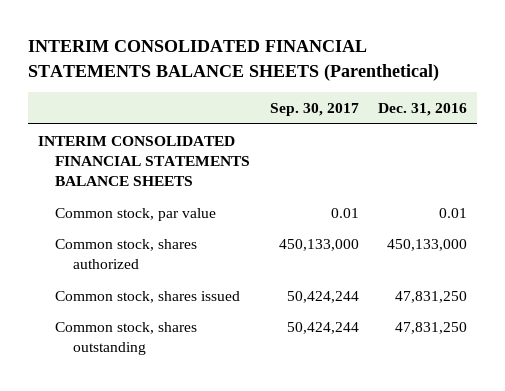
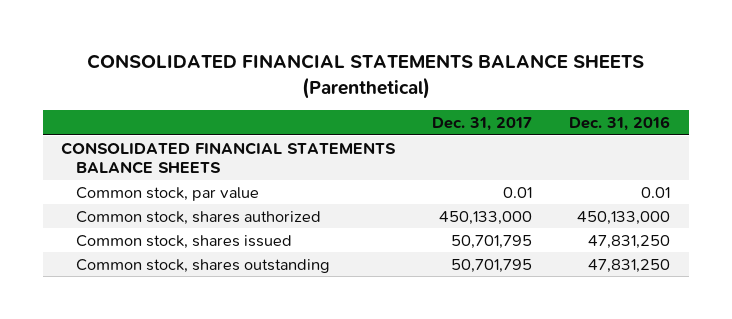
- INTERIM CONSOLIDATED FINANCIAL STATEMENTS BALANCE SHEETS (Parenthetical)
+ CONSOLIDATED FINANCIAL STATEMENTS BALANCE SHEETS (Parenthetical)
- | Sep. 30, 2017 | Dec. 31, 2016
+ | Dec. 31, 2017 | Dec. 31, 2016
- INTERIM CONSOLIDATED FINANCIAL STATEMENTS BALANCE SHEETS
+ CONSOLIDATED FINANCIAL STATEMENTS BALANCE SHEETS

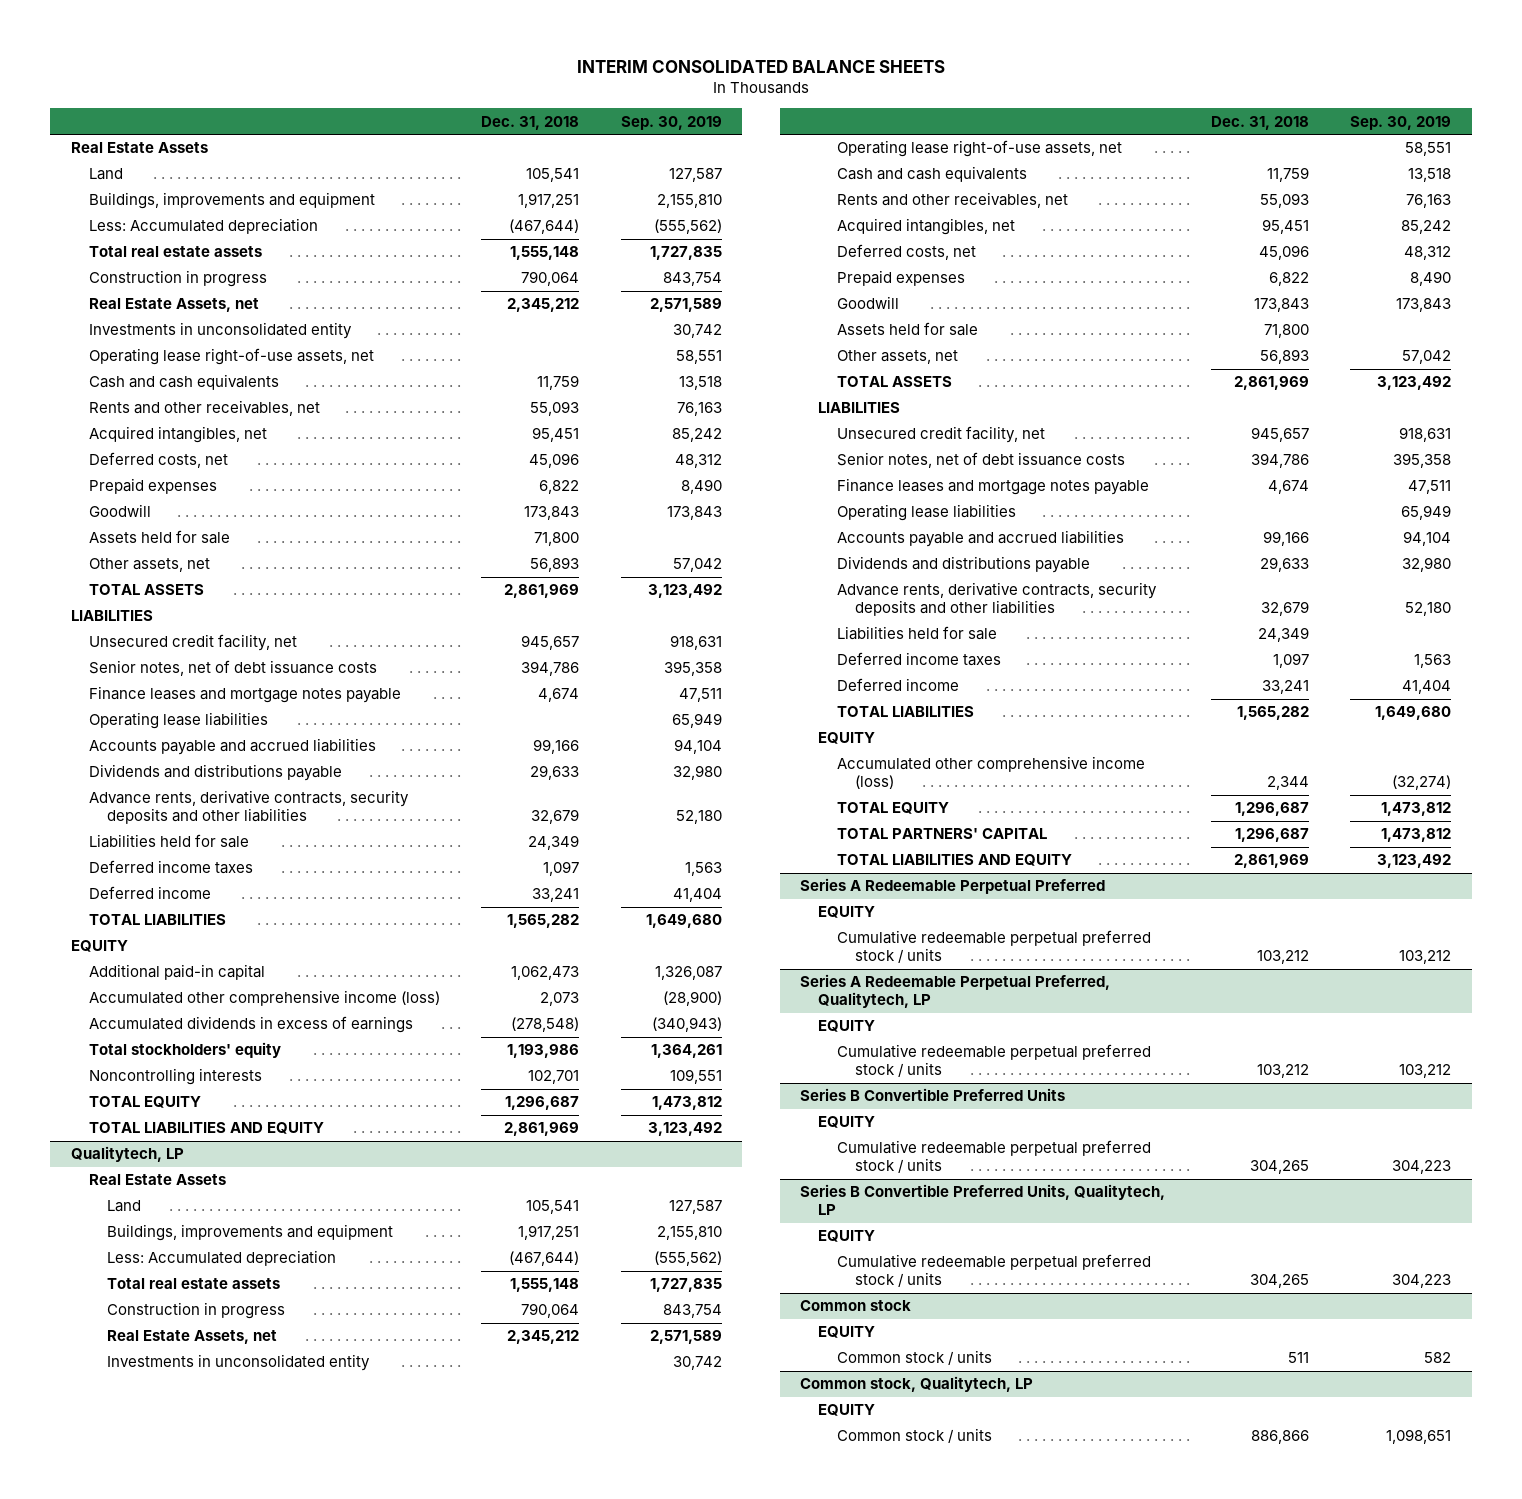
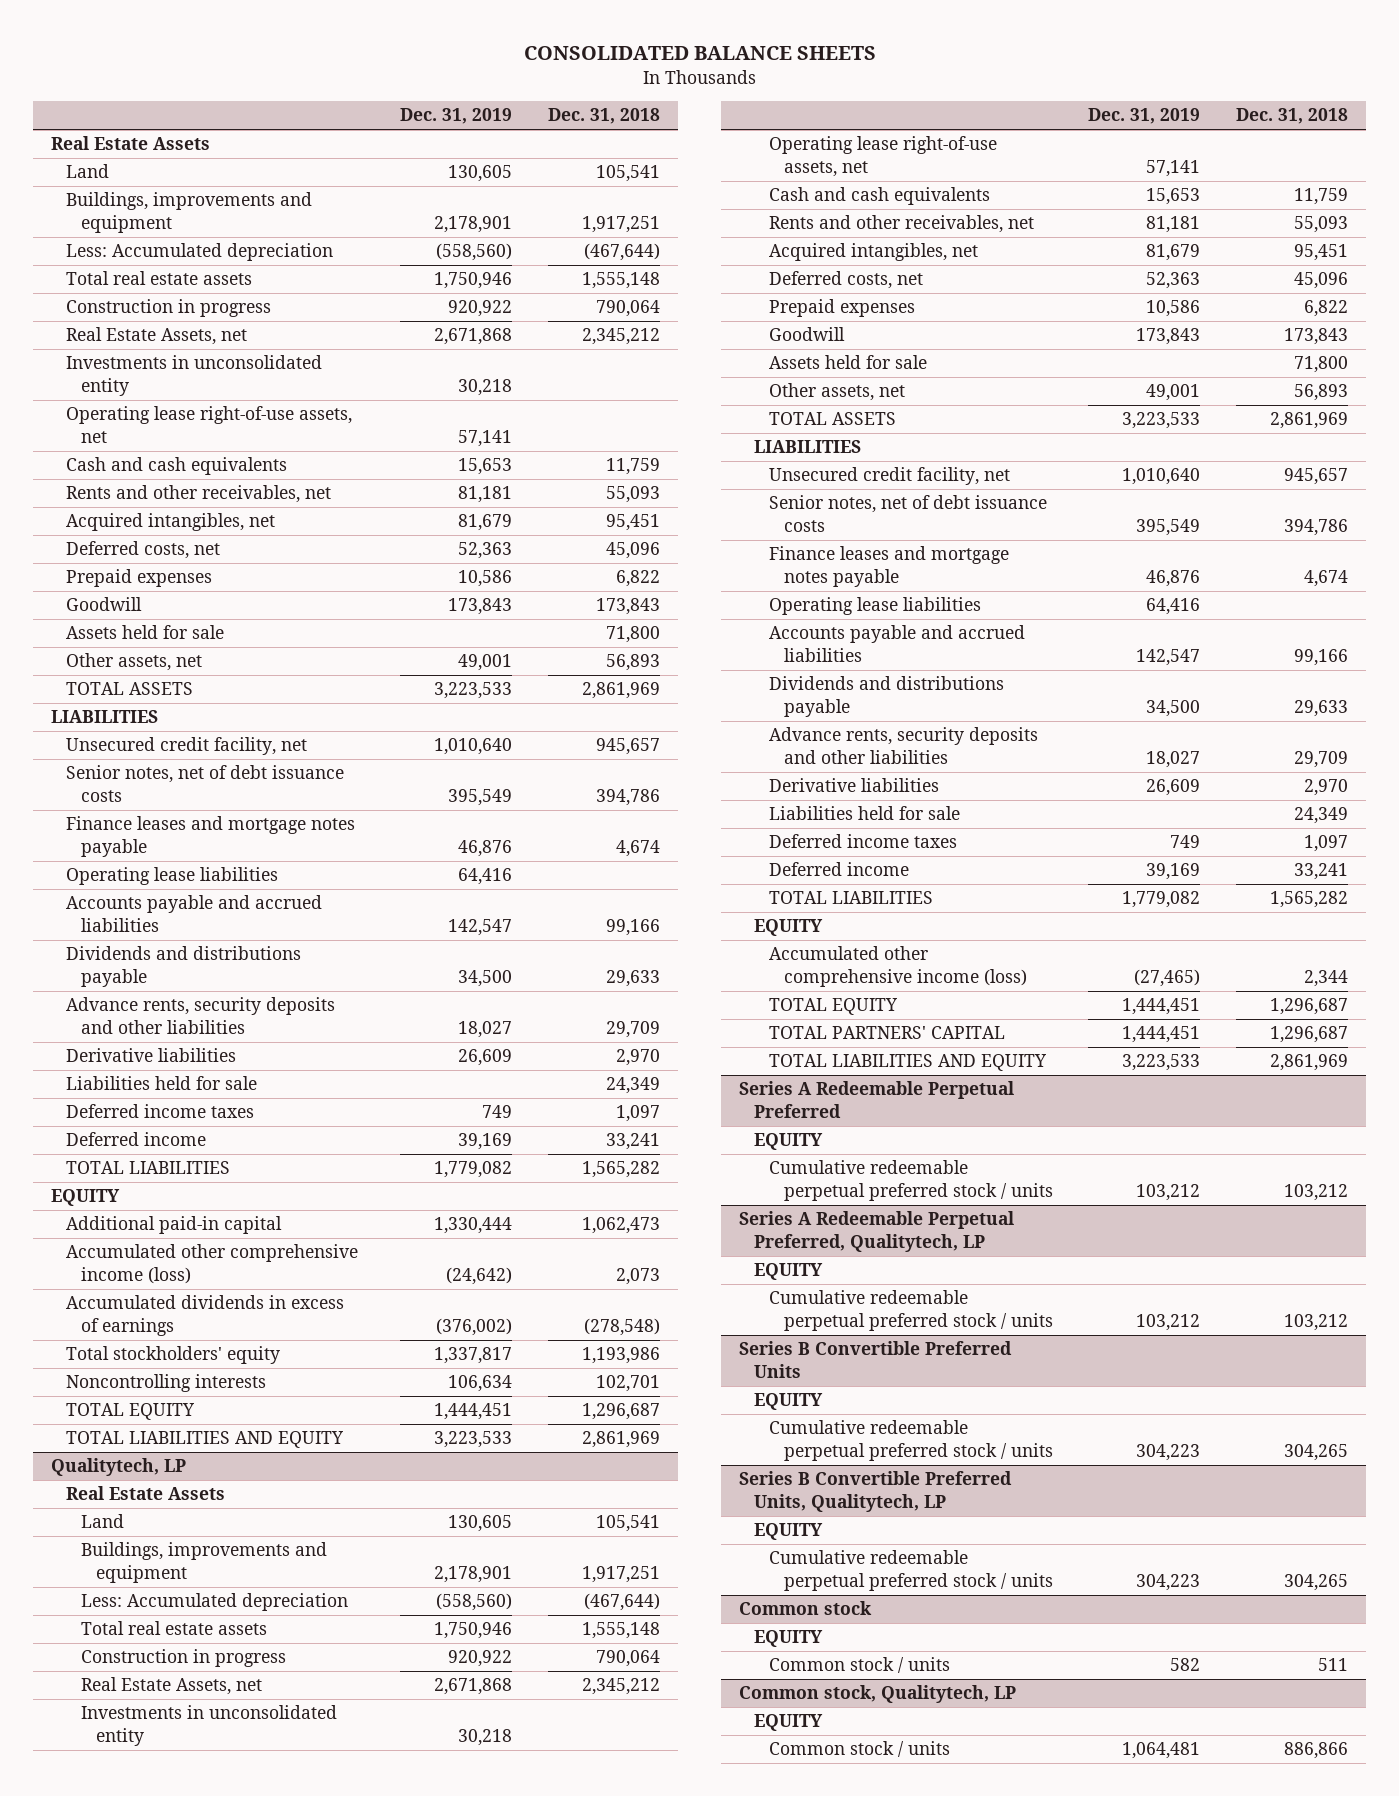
- INTERIM CONSOLIDATED BALANCE SHEETS
+ CONSOLIDATED BALANCE SHEETS
- | Dec. 31, 2018 | Sep. 30, 2019
+ | Dec. 31, 2019 | Dec. 31, 2018
- Advance rents, derivative contracts, security deposits and other liabilities | 32,679 | 52,180
+ Advance rents, security deposits and other liabilities | 18,027 | 29,709
+ Derivative liabilities | 26,609 | 2,970
@ Qualitytech, LP
- Advance rents, derivative contracts, security deposits and other liabilities | 32,679 | 52,180
+ Advance rents, security deposits and other liabilities | 18,027 | 29,709
+ Derivative liabilities | 26,609 | 2,970

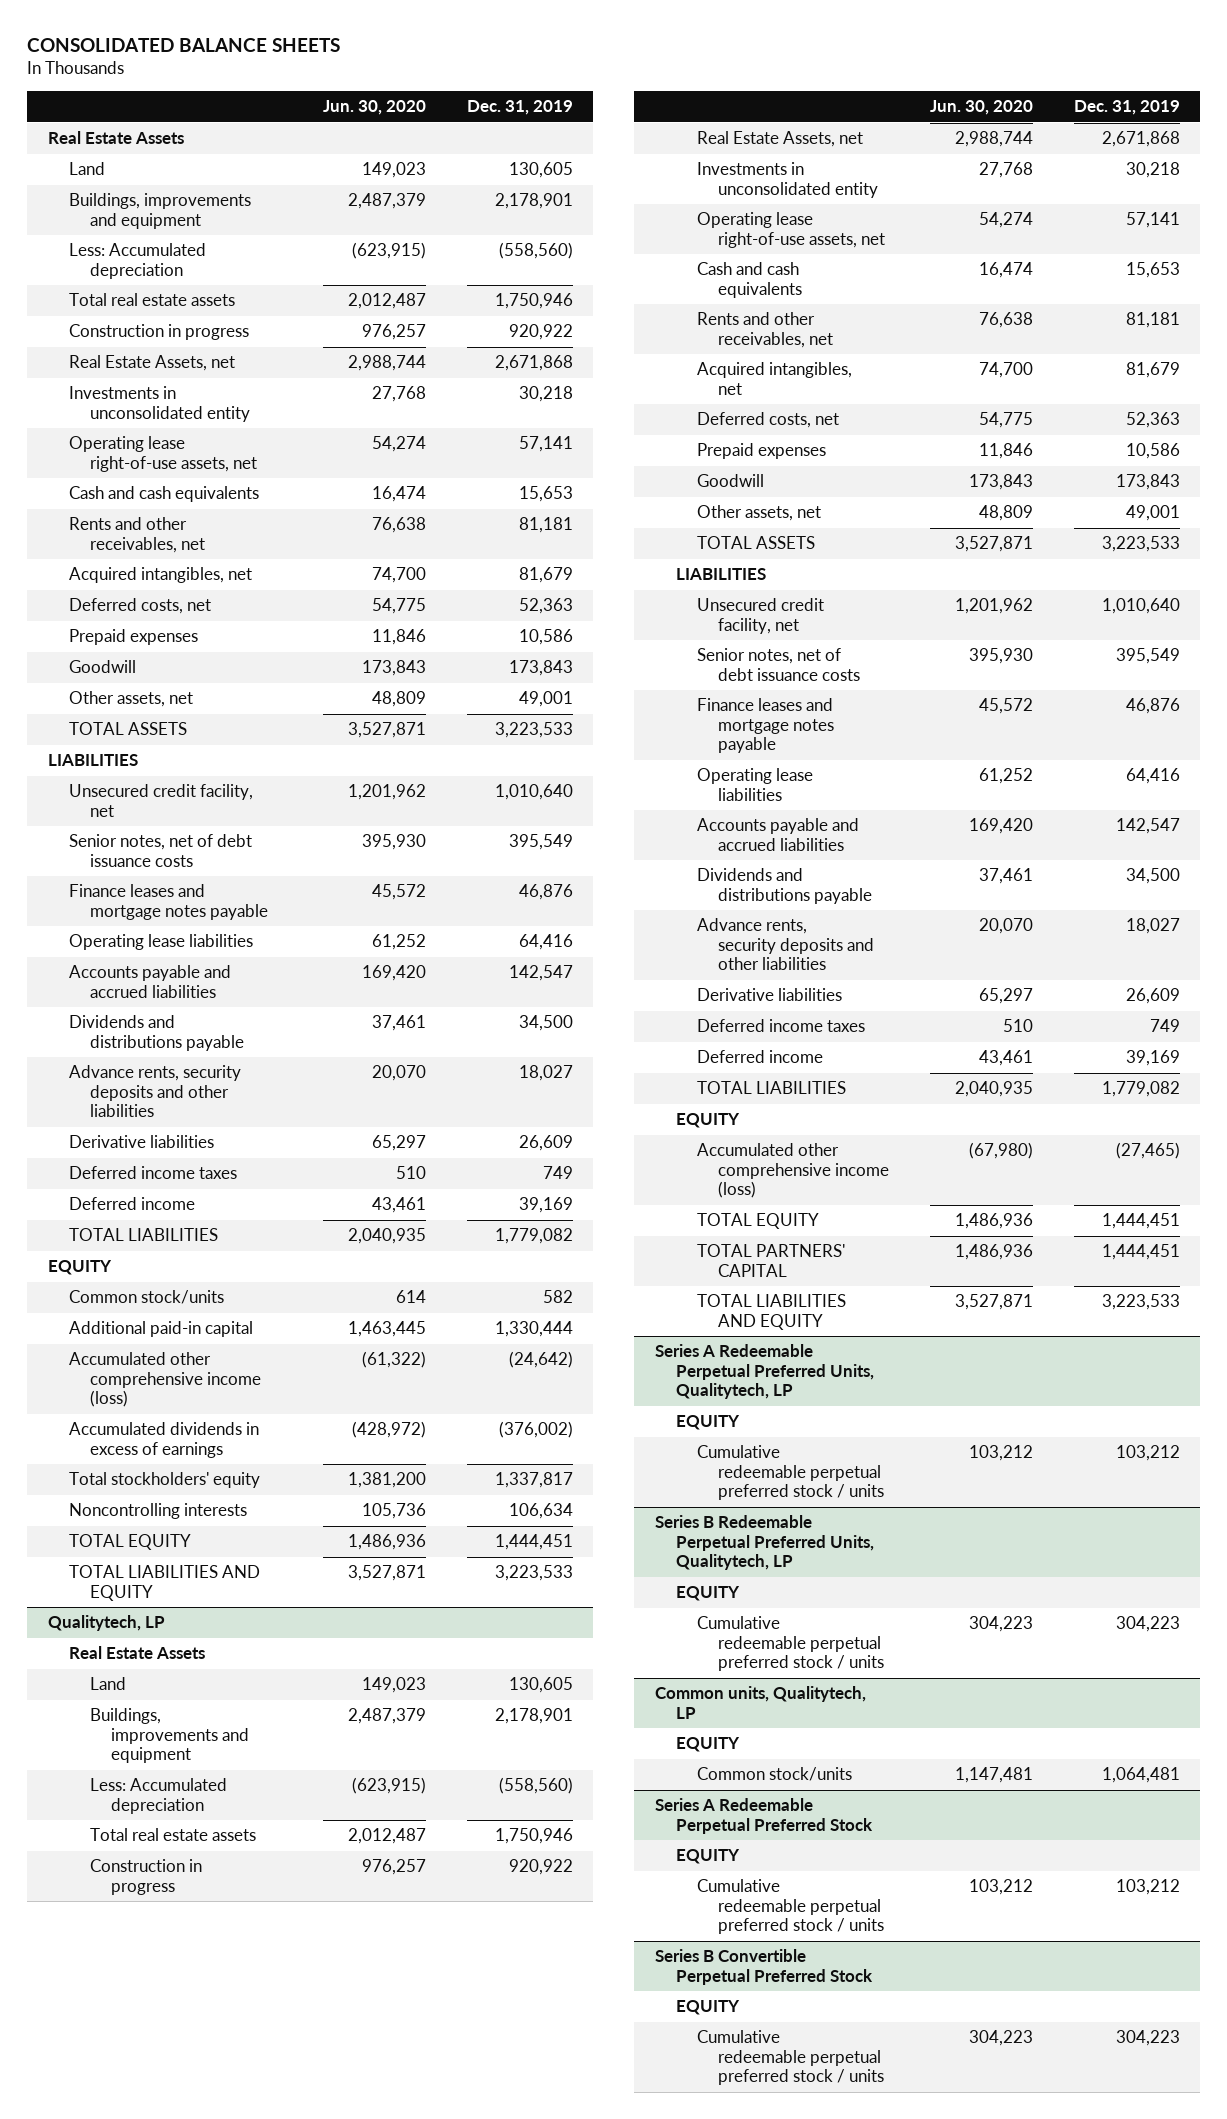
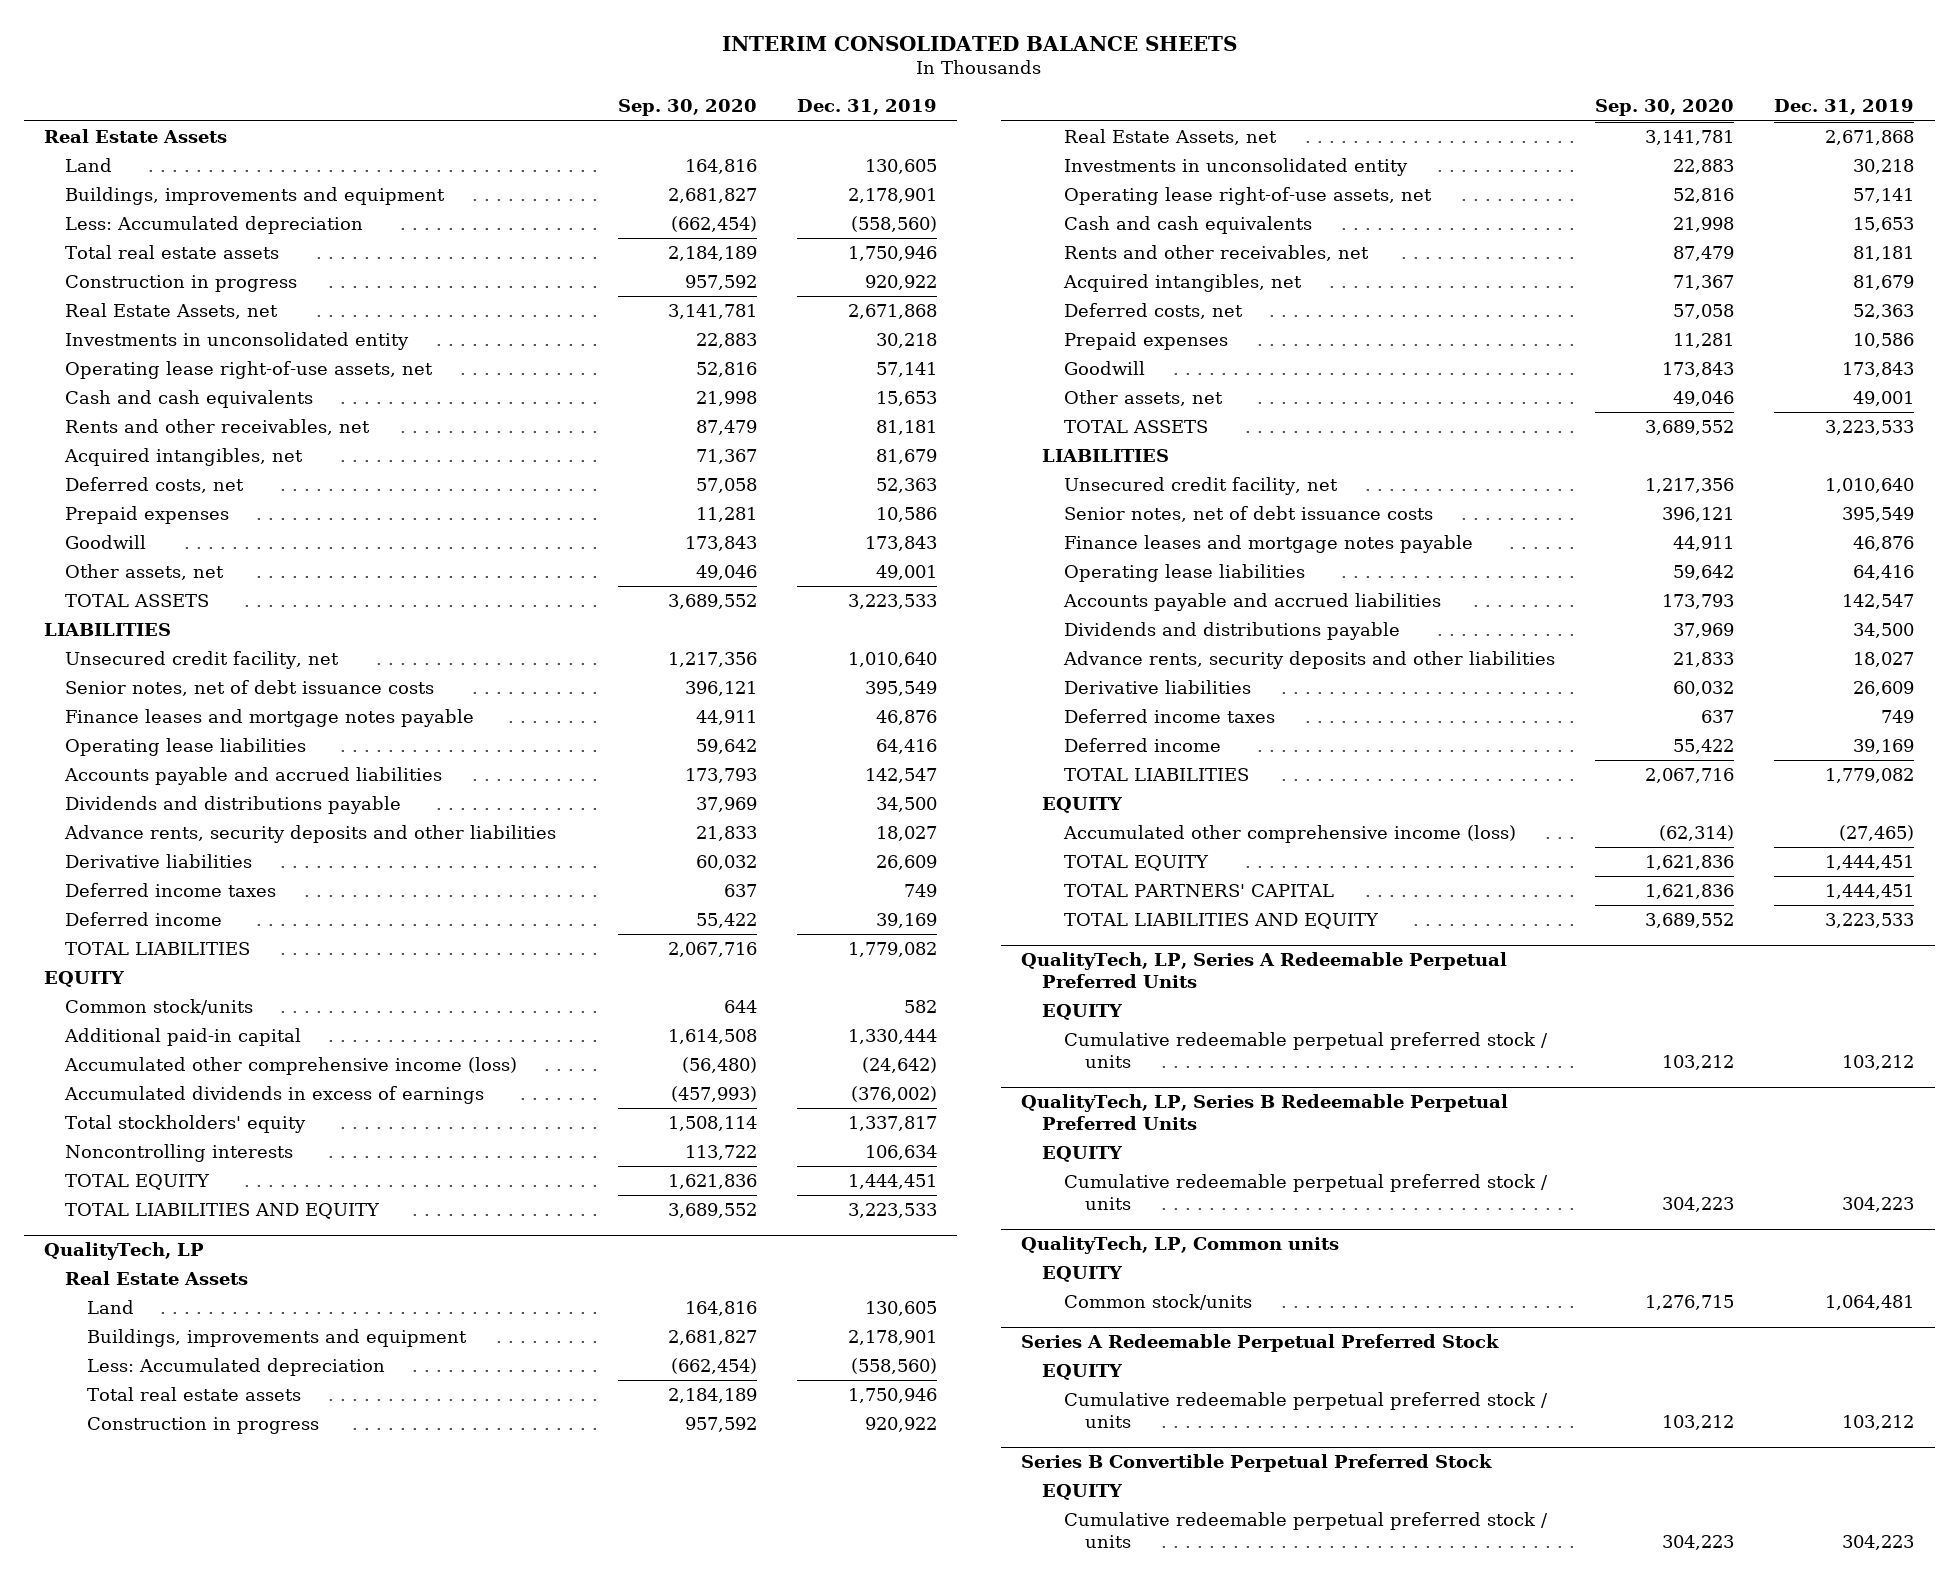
- CONSOLIDATED BALANCE SHEETS
+ INTERIM CONSOLIDATED BALANCE SHEETS
- | Jun. 30, 2020 | Dec. 31, 2019
+ | Sep. 30, 2020 | Dec. 31, 2019
- Qualitytech, LP
+ QualityTech, LP
- Series A Redeemable Perpetual Preferred Units, Qualitytech, LP
+ QualityTech, LP, Series A Redeemable Perpetual Preferred Units
- Series B Redeemable Perpetual Preferred Units, Qualitytech, LP
+ QualityTech, LP, Series B Redeemable Perpetual Preferred Units
- Common units, Qualitytech, LP
+ QualityTech, LP, Common units

